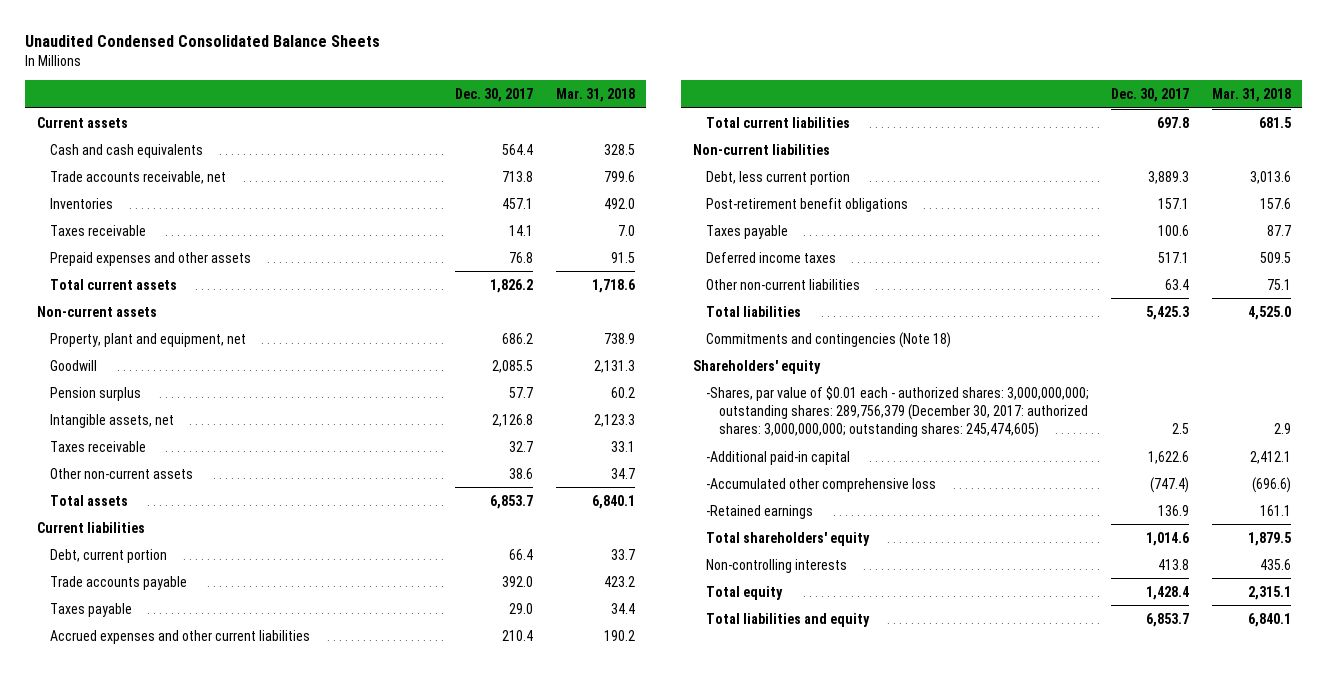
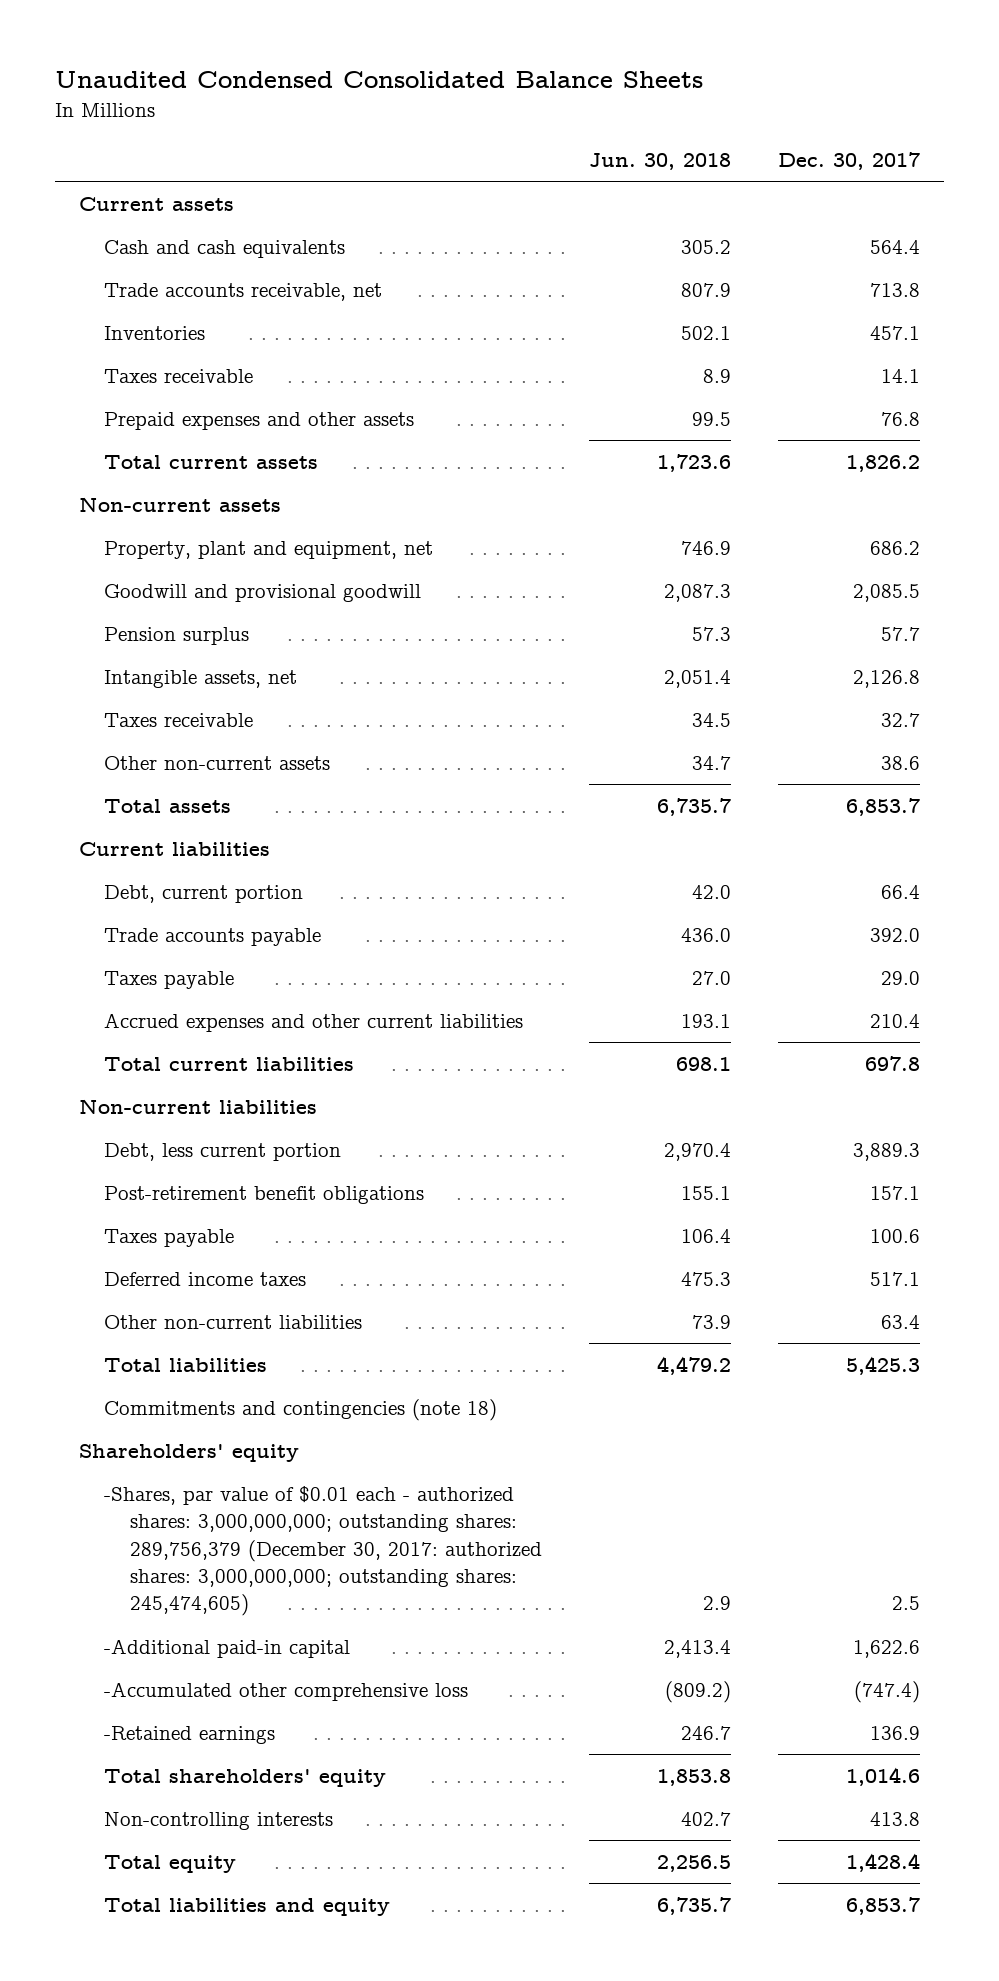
- | Dec. 30, 2017 | Mar. 31, 2018
+ | Jun. 30, 2018 | Dec. 30, 2017
- Goodwill | 2,085.5 | 2,131.3
+ Goodwill and provisional goodwill | 2,087.3 | 2,085.5
- Commitments and contingencies (Note 18)
+ Commitments and contingencies (note 18)

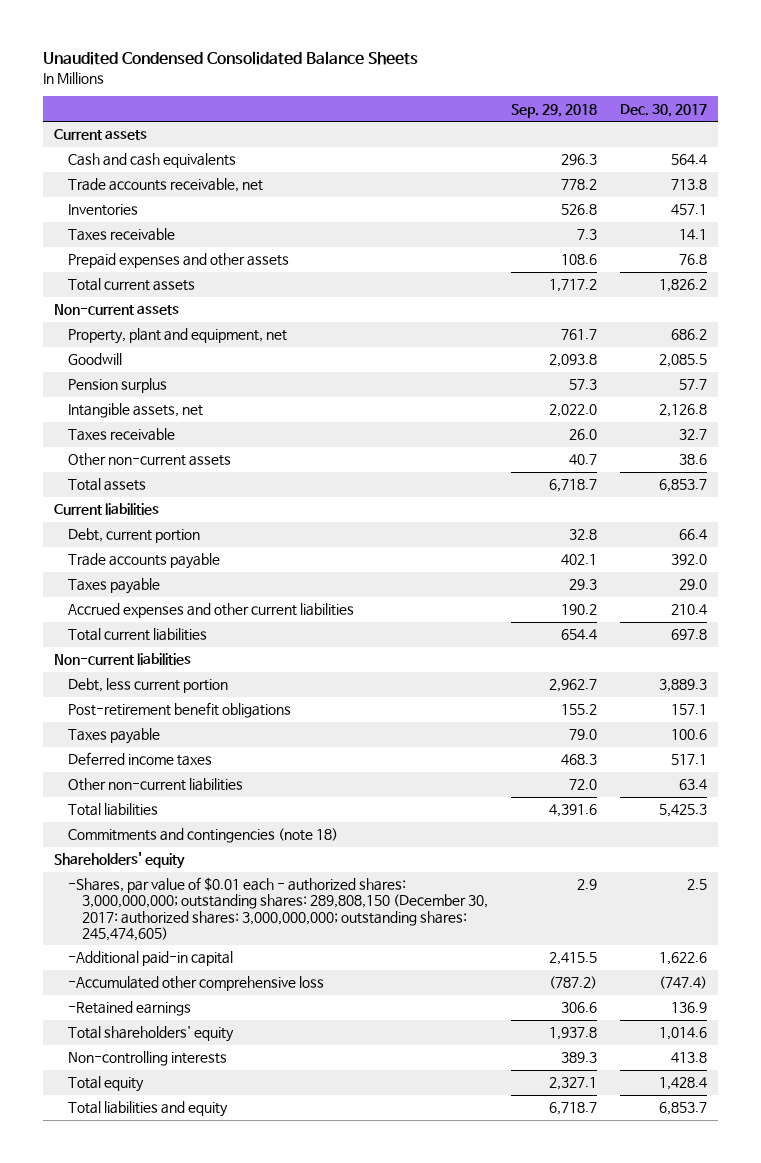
- | Jun. 30, 2018 | Dec. 30, 2017
+ | Sep. 29, 2018 | Dec. 30, 2017
- Goodwill and provisional goodwill | 2,087.3 | 2,085.5
+ Goodwill | 2,093.8 | 2,085.5
- -Shares, par value of $0.01 each - authorized shares: 3,000,000,000; outstanding shares: 289,756,379 (December 30, 2017: authorized shares: 3,000,000,000; outstanding shares: 245,474,605) | 2.9 | 2.5
+ -Shares, par value of $0.01 each - authorized shares: 3,000,000,000; outstanding shares: 289,808,150 (December 30, 2017: authorized shares: 3,000,000,000; outstanding shares: 245,474,605) | 2.9 | 2.5

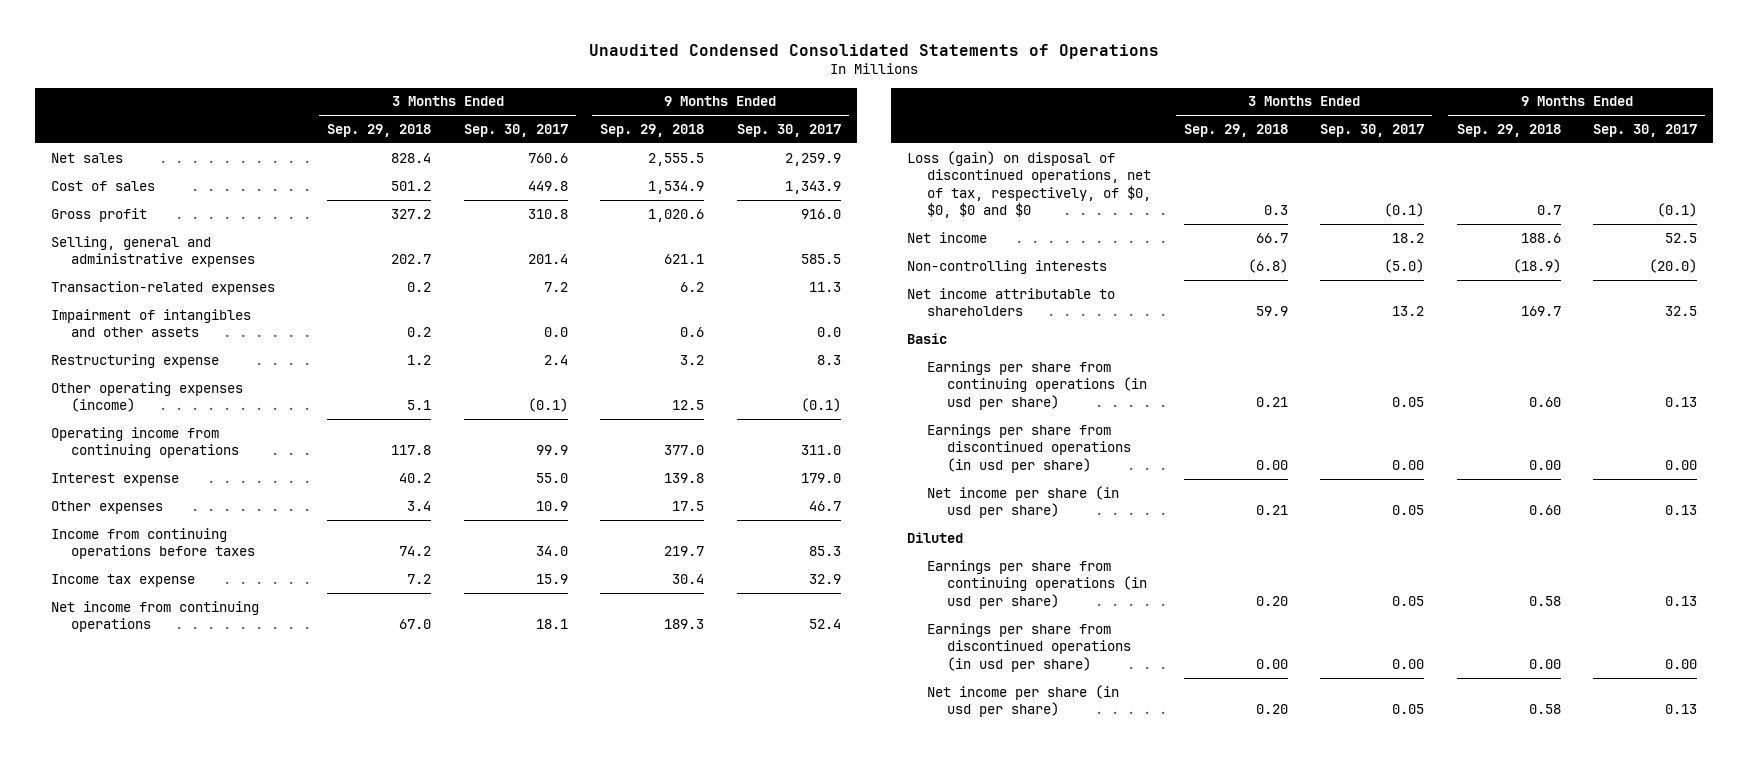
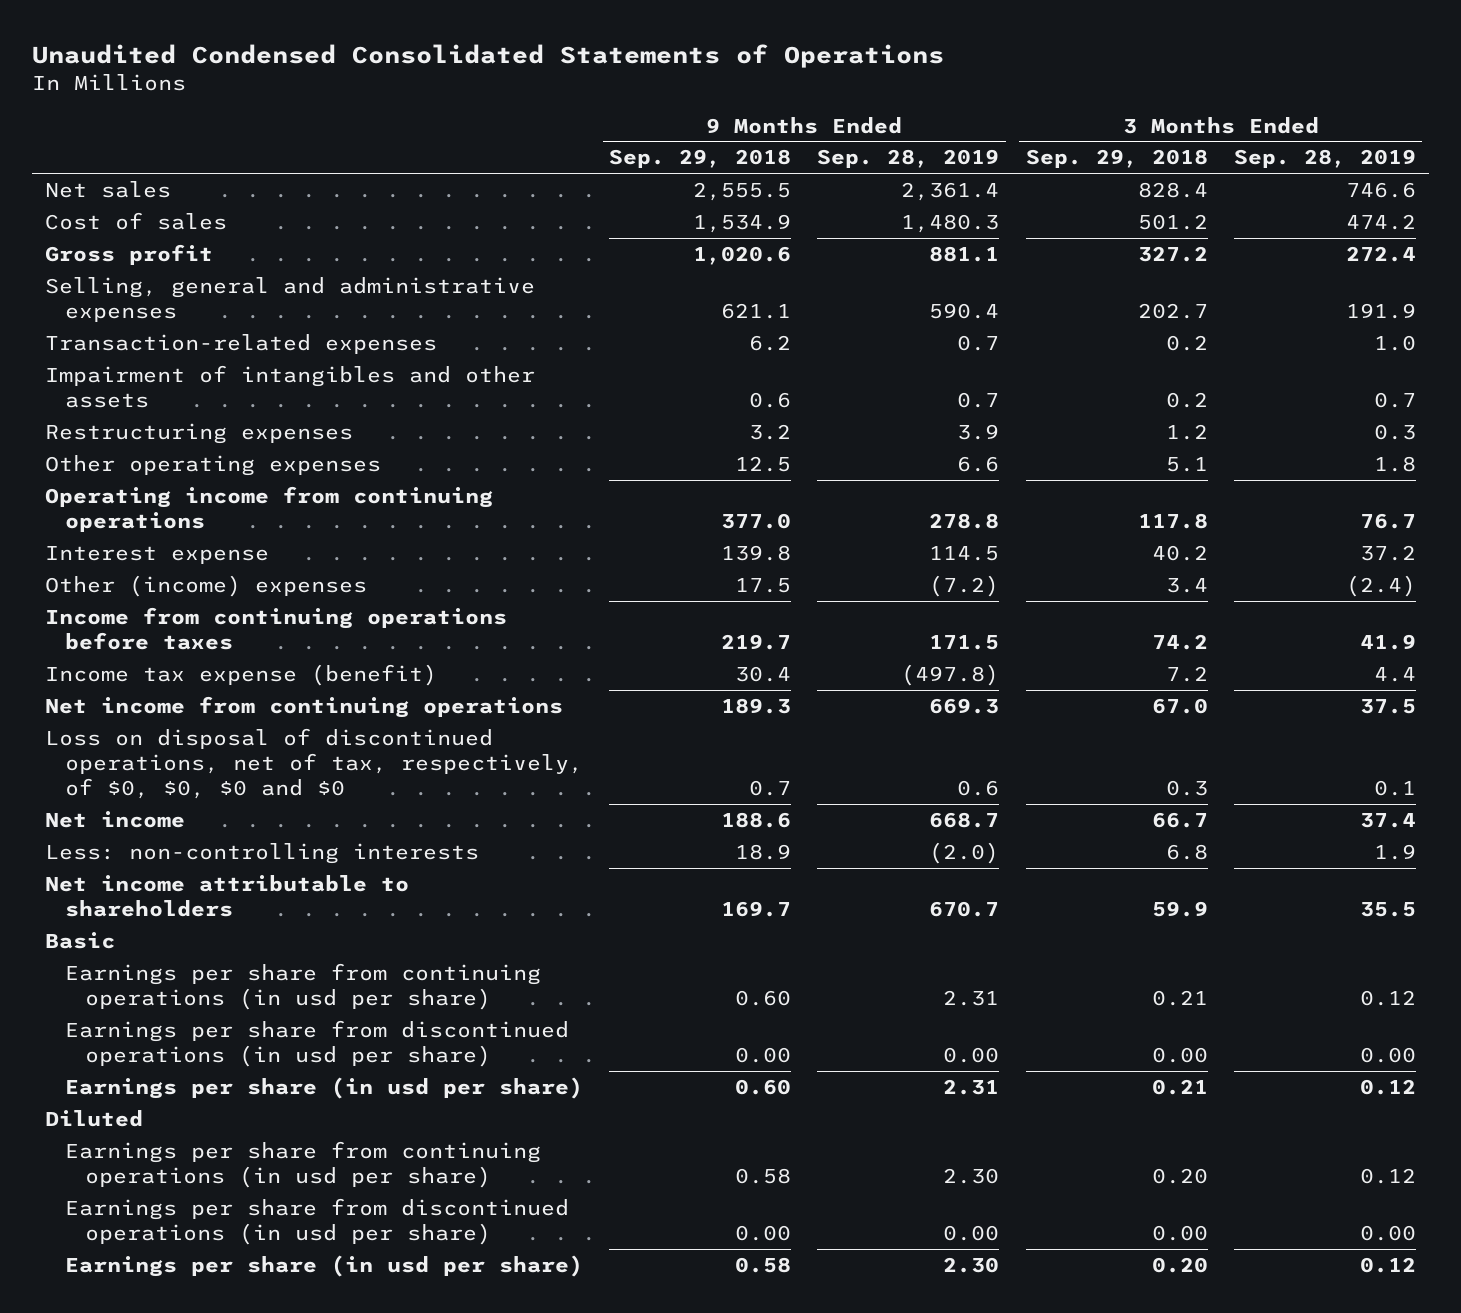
- | 3 Months Ended Sep. 29, 2018 | 3 Months Ended Sep. 30, 2017 | 9 Months Ended Sep. 29, 2018 | 9 Months Ended Sep. 30, 2017
+ | 9 Months Ended Sep. 29, 2018 | 9 Months Ended Sep. 28, 2019 | 3 Months Ended Sep. 29, 2018 | 3 Months Ended Sep. 28, 2019
- Restructuring expense | 1.2 | 2.4 | 3.2 | 8.3
- Other operating expenses (income) | 5.1 | (0.1) | 12.5 | (0.1)
+ Restructuring expenses | 3.2 | 3.9 | 1.2 | 0.3
+ Other operating expenses | 12.5 | 6.6 | 5.1 | 1.8
- Other expenses | 3.4 | 10.9 | 17.5 | 46.7
+ Other (income) expenses | 17.5 | (7.2) | 3.4 | (2.4)
- Income tax expense | 7.2 | 15.9 | 30.4 | 32.9
+ Income tax expense (benefit) | 30.4 | (497.8) | 7.2 | 4.4
- Loss (gain) on disposal of discontinued operations, net of tax, respectively, of $0, $0, $0 and $0 | 0.3 | (0.1) | 0.7 | (0.1)
+ Loss on disposal of discontinued operations, net of tax, respectively, of $0, $0, $0 and $0 | 0.7 | 0.6 | 0.3 | 0.1
- Non-controlling interests | (6.8) | (5.0) | (18.9) | (20.0)
+ Less: non-controlling interests | 18.9 | (2.0) | 6.8 | 1.9
- Net income per share (in usd per share) | 0.21 | 0.05 | 0.60 | 0.13
+ Earnings per share (in usd per share) | 0.60 | 2.31 | 0.21 | 0.12
- Net income per share (in usd per share) | 0.20 | 0.05 | 0.58 | 0.13
+ Earnings per share (in usd per share) | 0.58 | 2.30 | 0.20 | 0.12

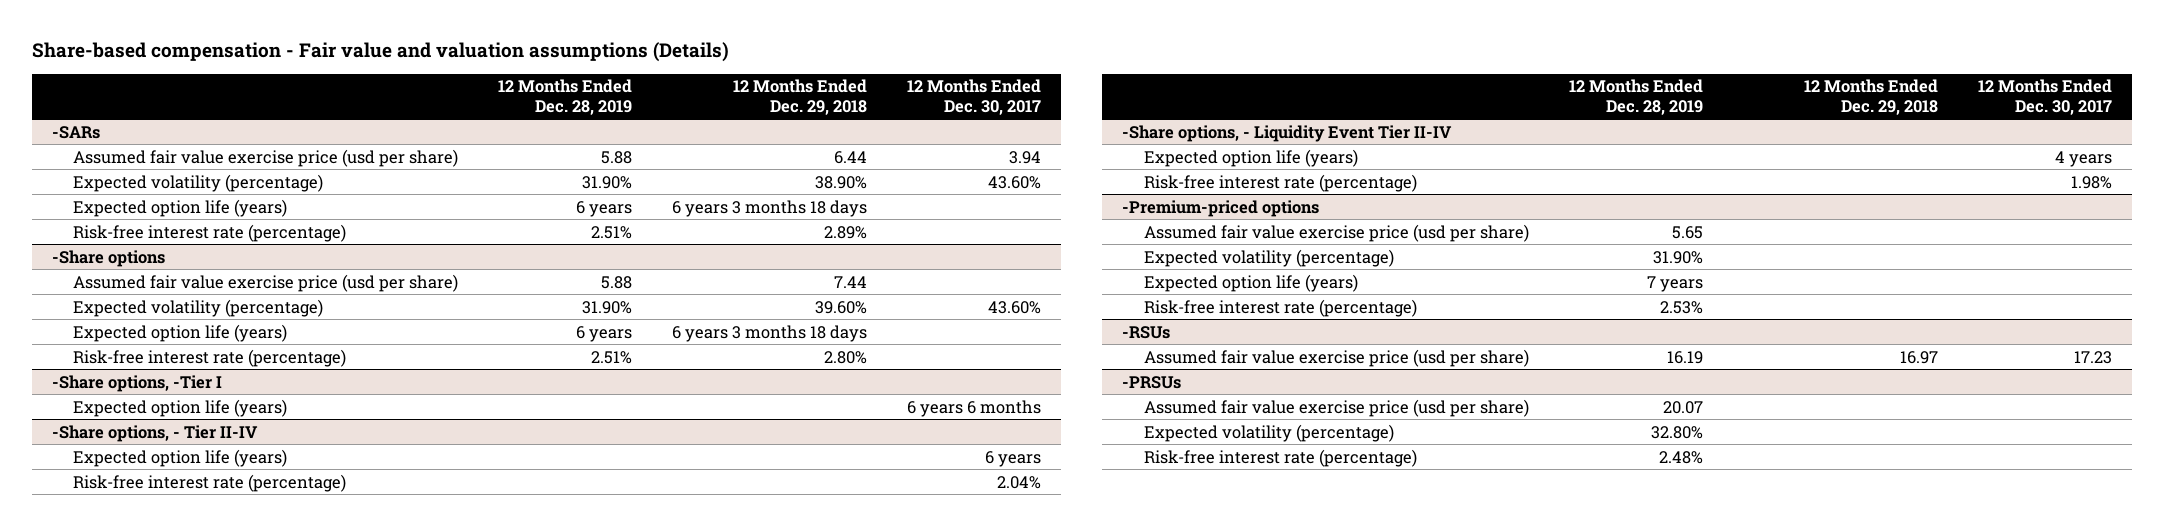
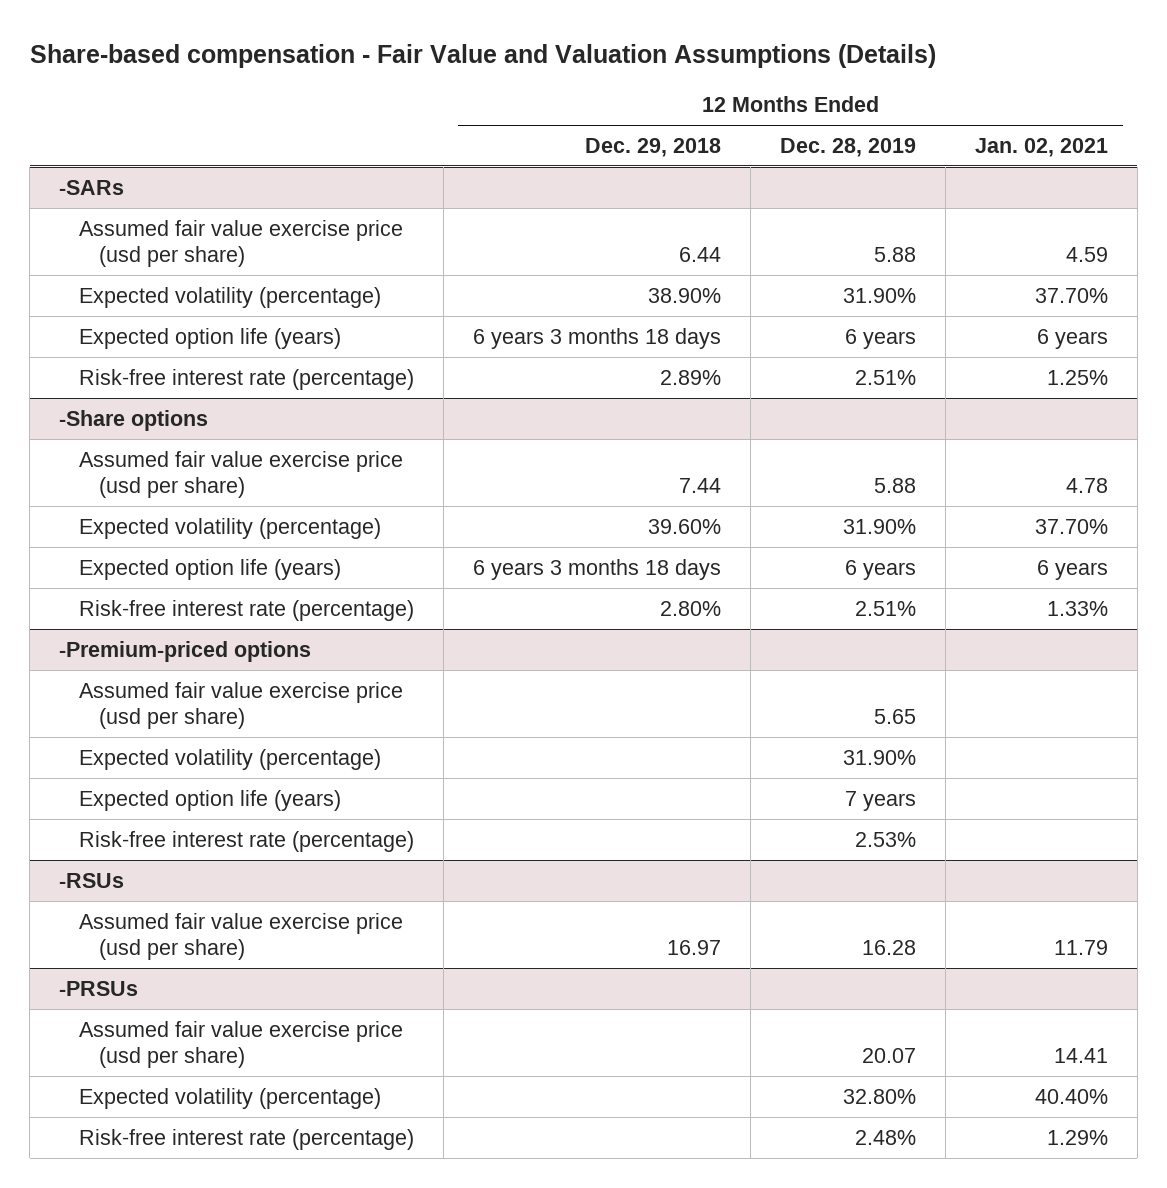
- Share-based compensation - Fair value and valuation assumptions (Details)
+ Share-based compensation - Fair Value and Valuation Assumptions (Details)
- | 12 Months Ended Dec. 28, 2019 | 12 Months Ended Dec. 29, 2018 | 12 Months Ended Dec. 30, 2017
+ | 12 Months Ended Dec. 29, 2018 | 12 Months Ended Dec. 28, 2019 | 12 Months Ended Jan. 02, 2021
- -Share options, -Tier I
- Expected option life (years) | | | 6 years 6 months
- -Share options, - Tier II-IV
- Expected option life (years) | | | 6 years
- Risk-free interest rate (percentage) | | | 2.04%
- -Share options, - Liquidity Event Tier II-IV
- Expected option life (years) | | | 4 years
- Risk-free interest rate (percentage) | | | 1.98%
@ -RSUs
- Assumed fair value exercise price (usd per share) | 16.19 | 16.97 | 17.23
+ Assumed fair value exercise price (usd per share) | 16.97 | 16.28 | 11.79

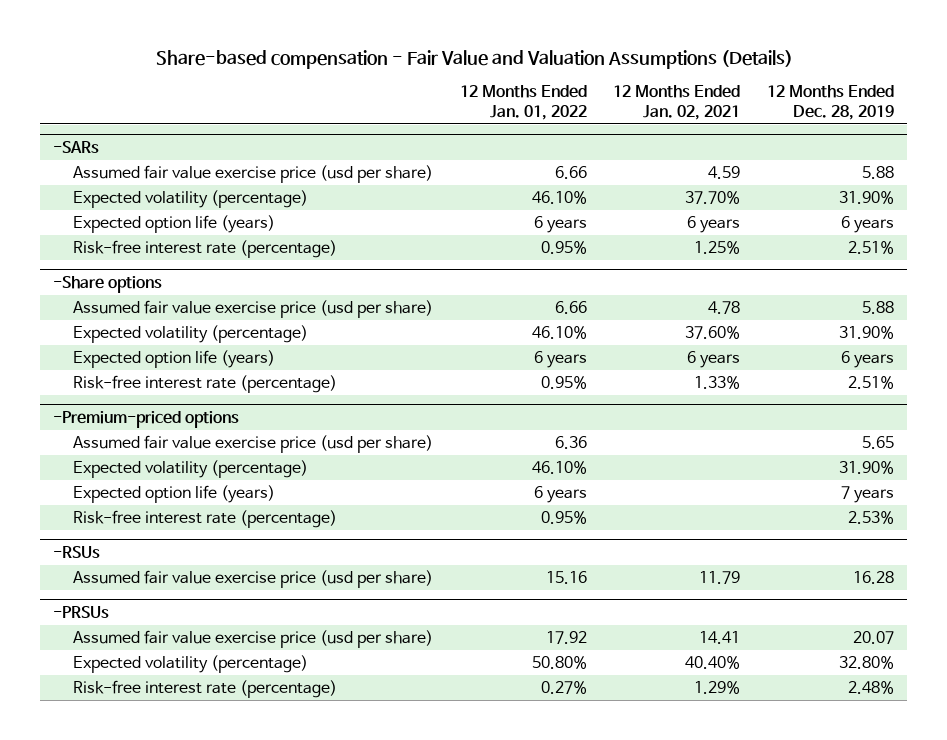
- | 12 Months Ended Dec. 29, 2018 | 12 Months Ended Dec. 28, 2019 | 12 Months Ended Jan. 02, 2021
+ | 12 Months Ended Jan. 01, 2022 | 12 Months Ended Jan. 02, 2021 | 12 Months Ended Dec. 28, 2019
@ -Share options
- Expected volatility (percentage) | 39.60% | 31.90% | 37.70%
+ Expected volatility (percentage) | 46.10% | 37.60% | 31.90%

